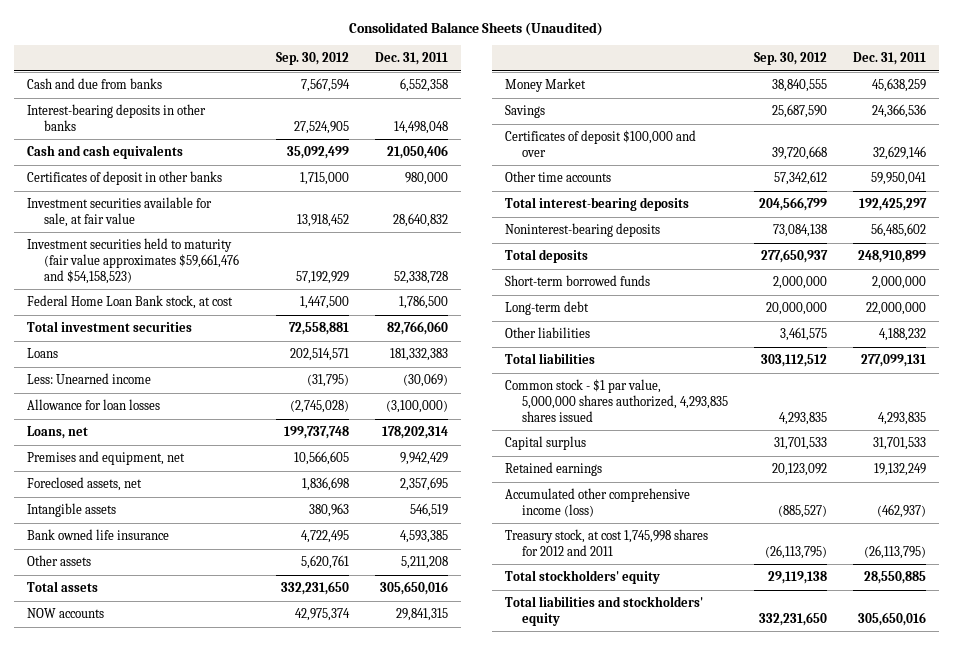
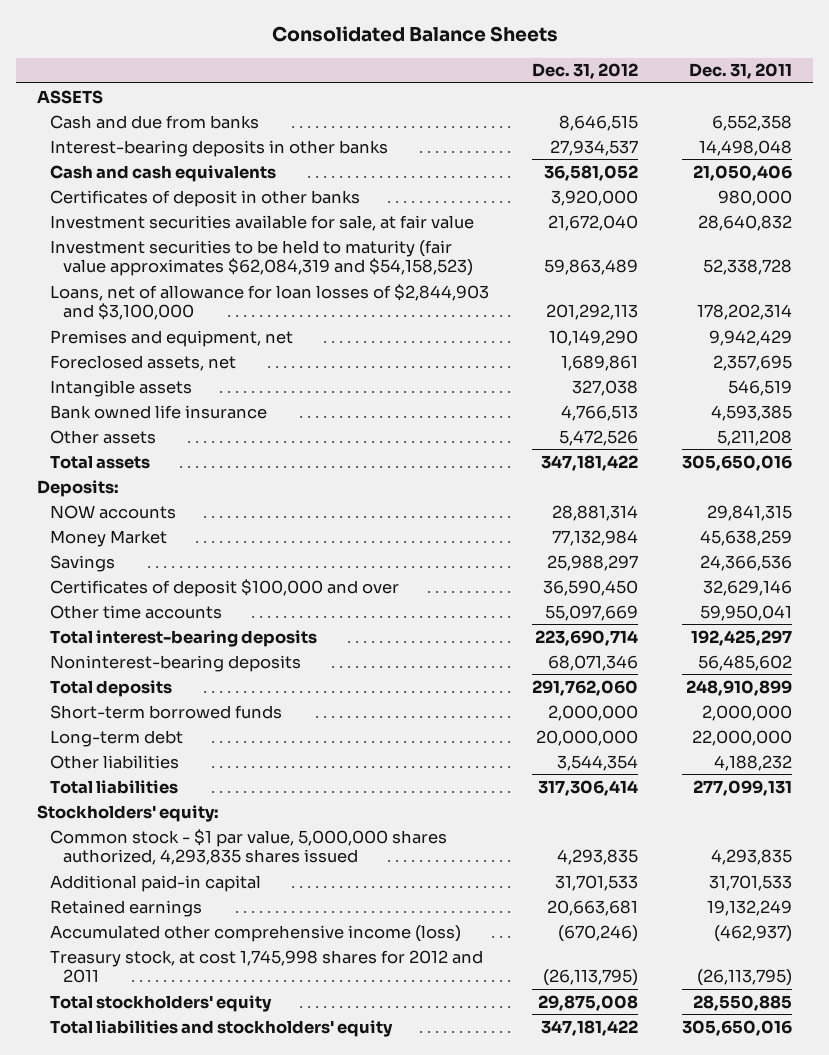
- Consolidated Balance Sheets (Unaudited)
+ Consolidated Balance Sheets
- | Sep. 30, 2012 | Dec. 31, 2011
+ | Dec. 31, 2012 | Dec. 31, 2011
+ ASSETS
- Investment securities held to maturity (fair value approximates $59,661,476 and $54,158,523) | 57,192,929 | 52,338,728
- Federal Home Loan Bank stock, at cost | 1,447,500 | 1,786,500
- Total investment securities | 72,558,881 | 82,766,060
- Loans | 202,514,571 | 181,332,383
- Less: Unearned income | (31,795) | (30,069)
- Allowance for loan losses | (2,745,028) | (3,100,000)
- Loans, net | 199,737,748 | 178,202,314
+ Investment securities to be held to maturity (fair value approximates $62,084,319 and $54,158,523) | 59,863,489 | 52,338,728
+ Loans, net of allowance for loan losses of $2,844,903 and $3,100,000 | 201,292,113 | 178,202,314
+ Deposits:
+ Stockholders' equity:
- Capital surplus | 31,701,533 | 31,701,533
+ Additional paid-in capital | 31,701,533 | 31,701,533

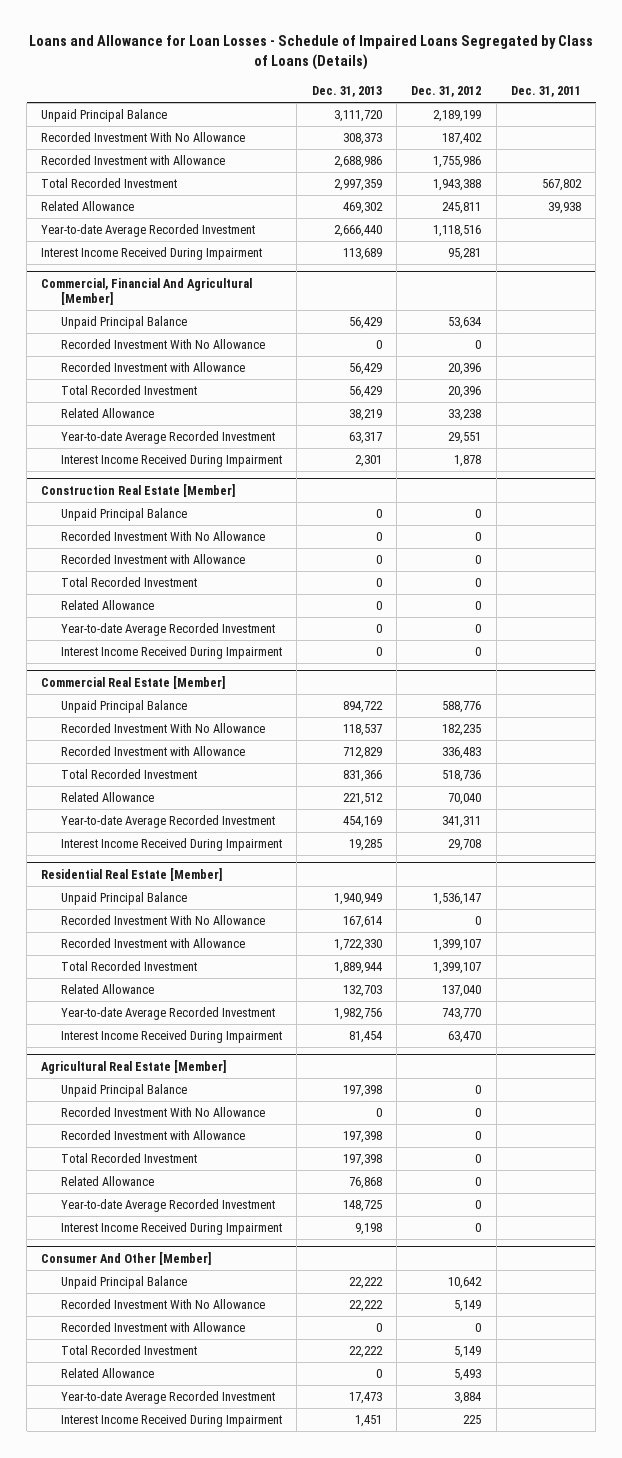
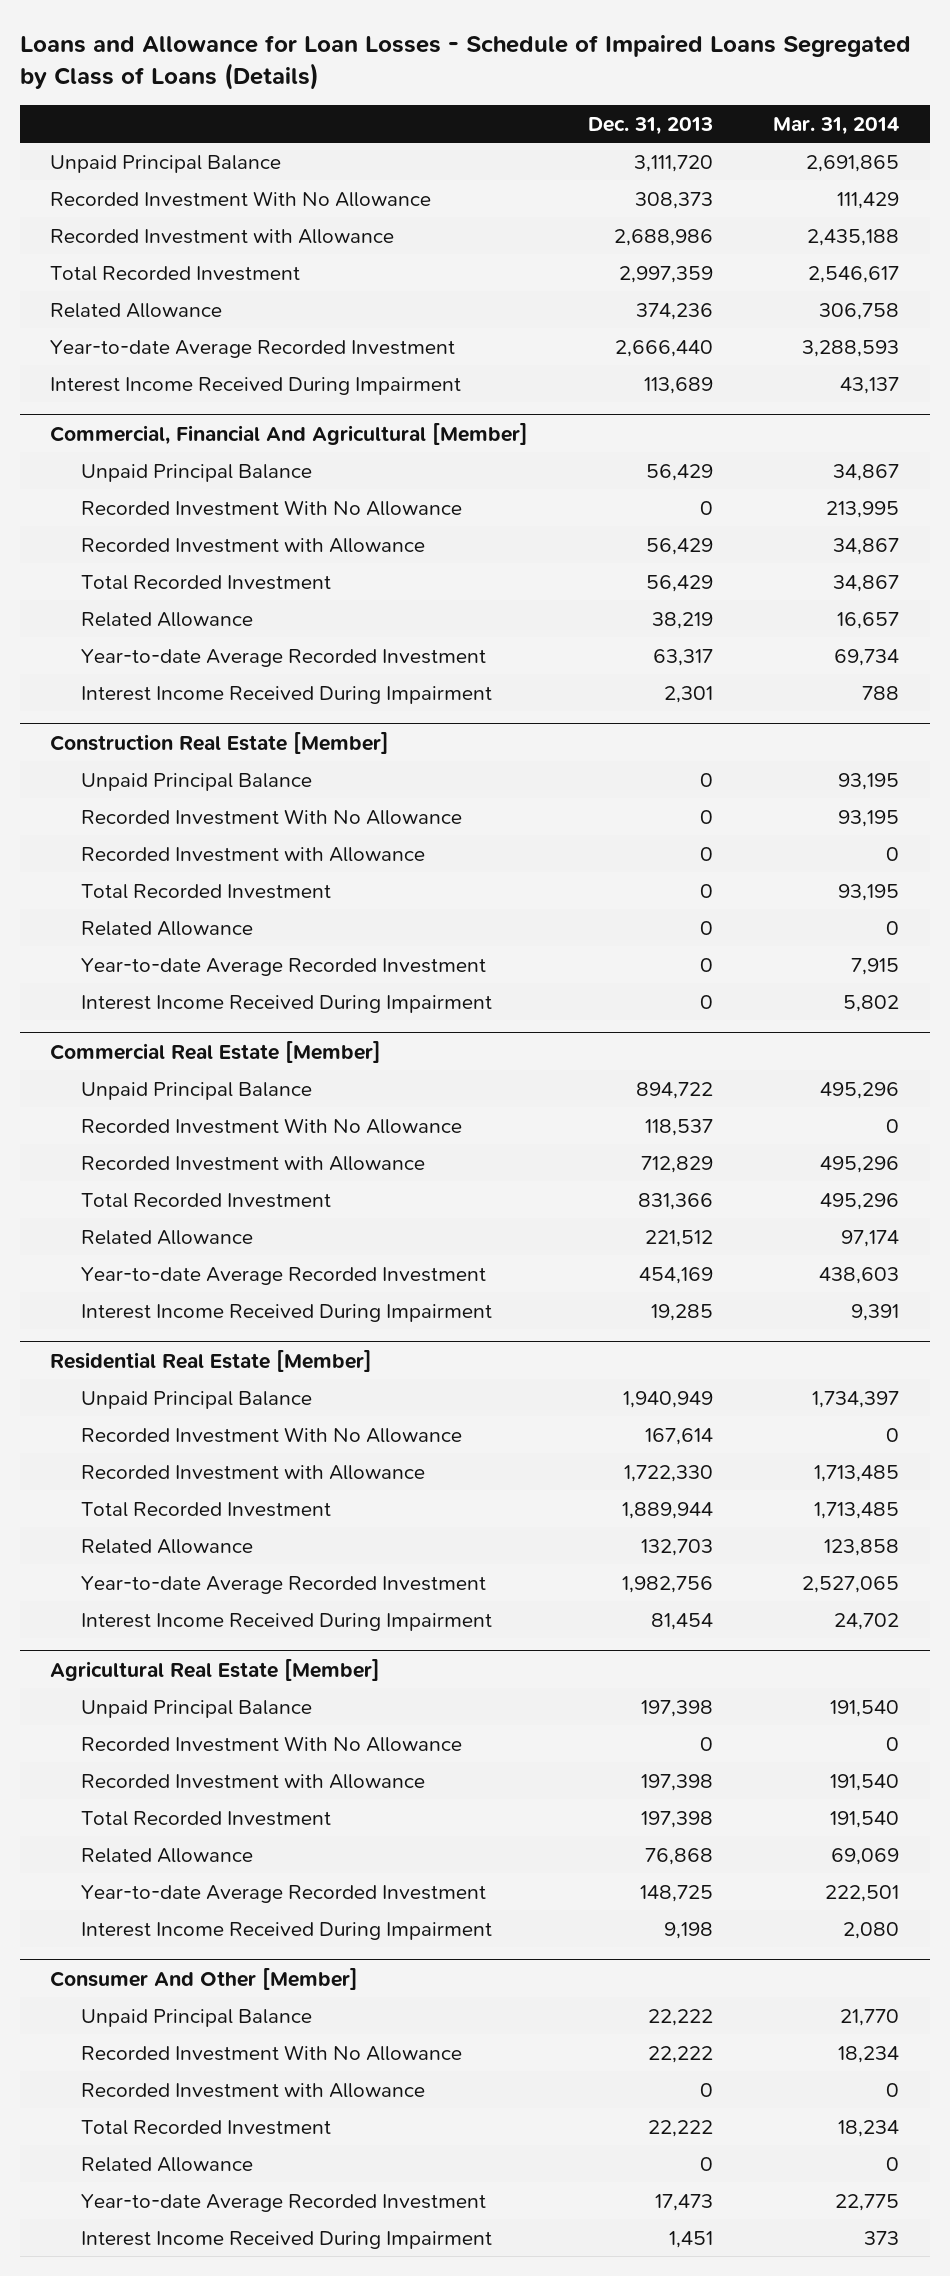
- | Dec. 31, 2013 | Dec. 31, 2012 | Dec. 31, 2011
+ | Dec. 31, 2013 | Mar. 31, 2014
- Related Allowance | 469,302 | 245,811 | 39,938
+ Related Allowance | 374,236 | 306,758

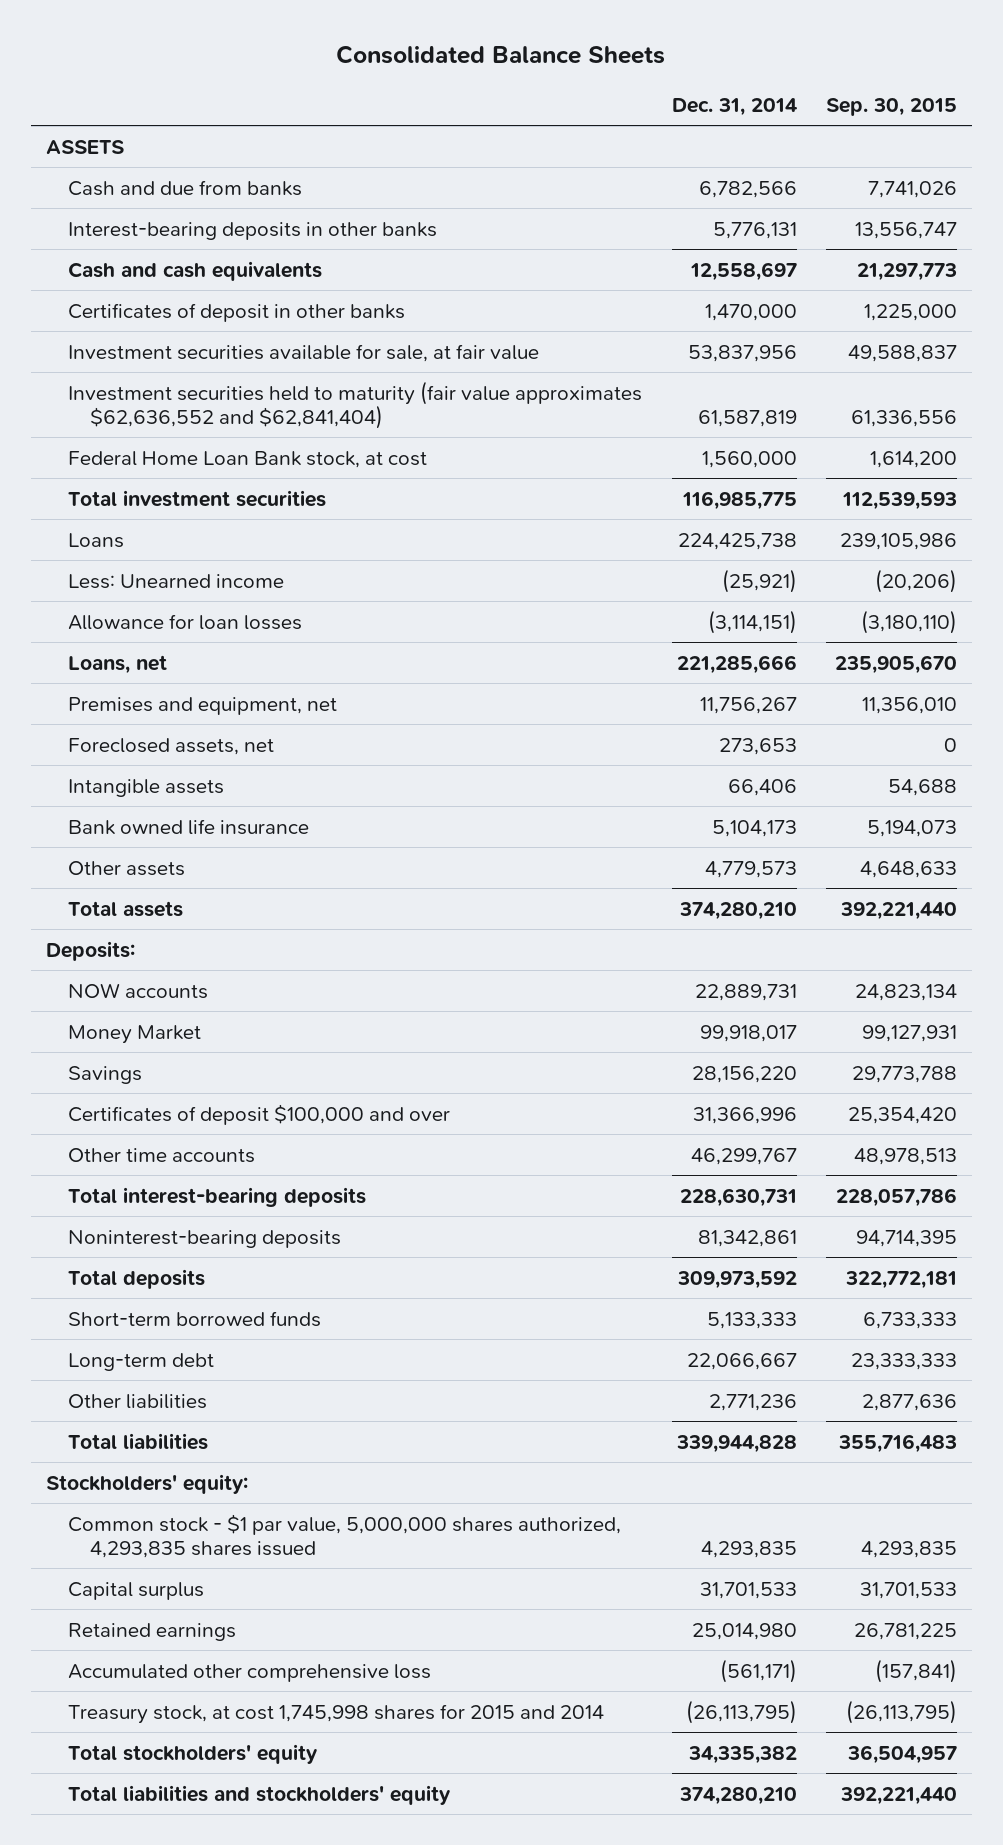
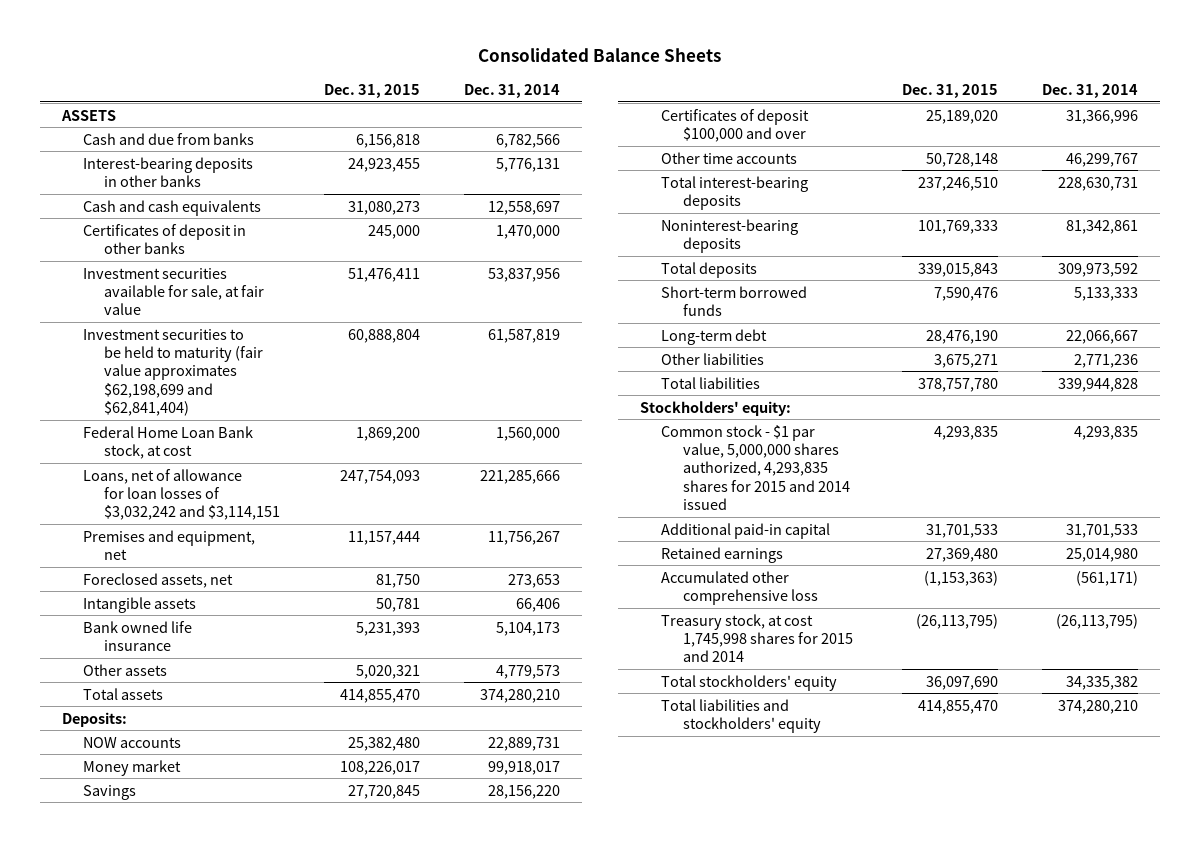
- | Dec. 31, 2014 | Sep. 30, 2015
+ | Dec. 31, 2015 | Dec. 31, 2014
- Investment securities held to maturity (fair value approximates $62,636,552 and $62,841,404) | 61,587,819 | 61,336,556
+ Investment securities to be held to maturity (fair value approximates $62,198,699 and $62,841,404) | 60,888,804 | 61,587,819
- Total investment securities | 116,985,775 | 112,539,593
- Loans | 224,425,738 | 239,105,986
- Less: Unearned income | (25,921) | (20,206)
- Allowance for loan losses | (3,114,151) | (3,180,110)
- Loans, net | 221,285,666 | 235,905,670
+ Loans, net of allowance for loan losses of $3,032,242 and $3,114,151 | 247,754,093 | 221,285,666
- Money Market | 99,918,017 | 99,127,931
+ Money market | 108,226,017 | 99,918,017
- Common stock - $1 par value, 5,000,000 shares authorized, 4,293,835 shares issued | 4,293,835 | 4,293,835
- Capital surplus | 31,701,533 | 31,701,533
+ Common stock - $1 par value, 5,000,000 shares authorized, 4,293,835 shares for 2015 and 2014 issued | 4,293,835 | 4,293,835
+ Additional paid-in capital | 31,701,533 | 31,701,533

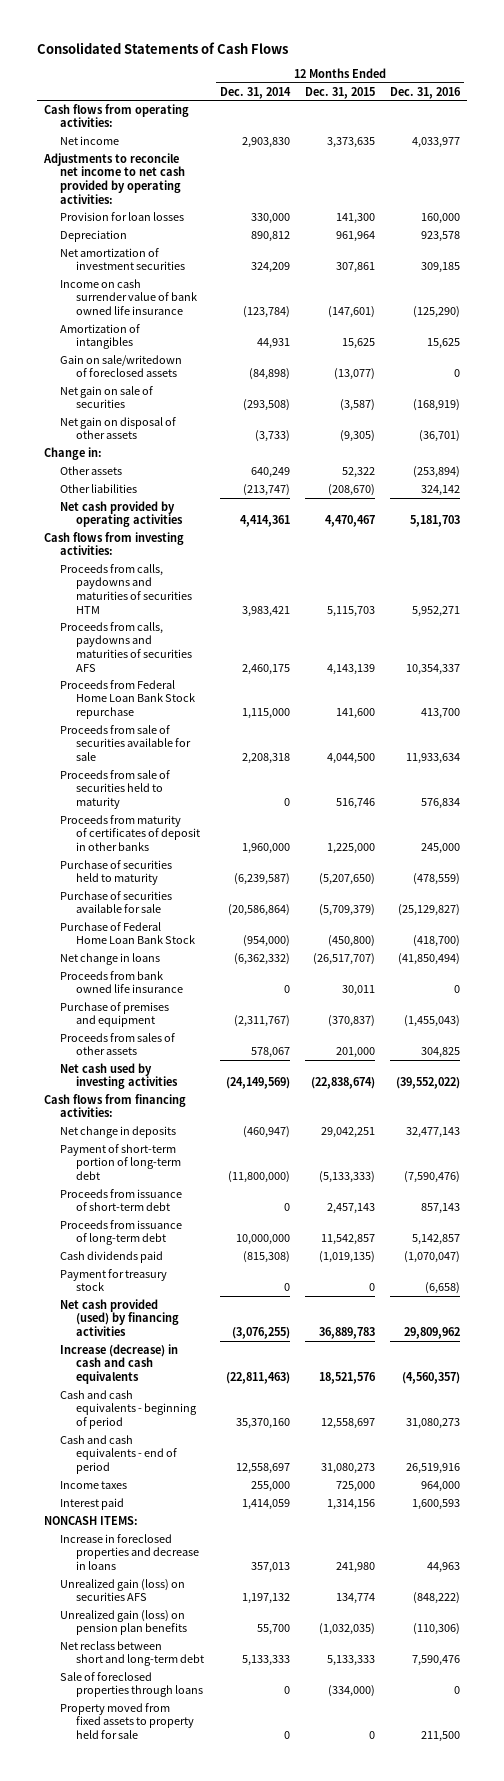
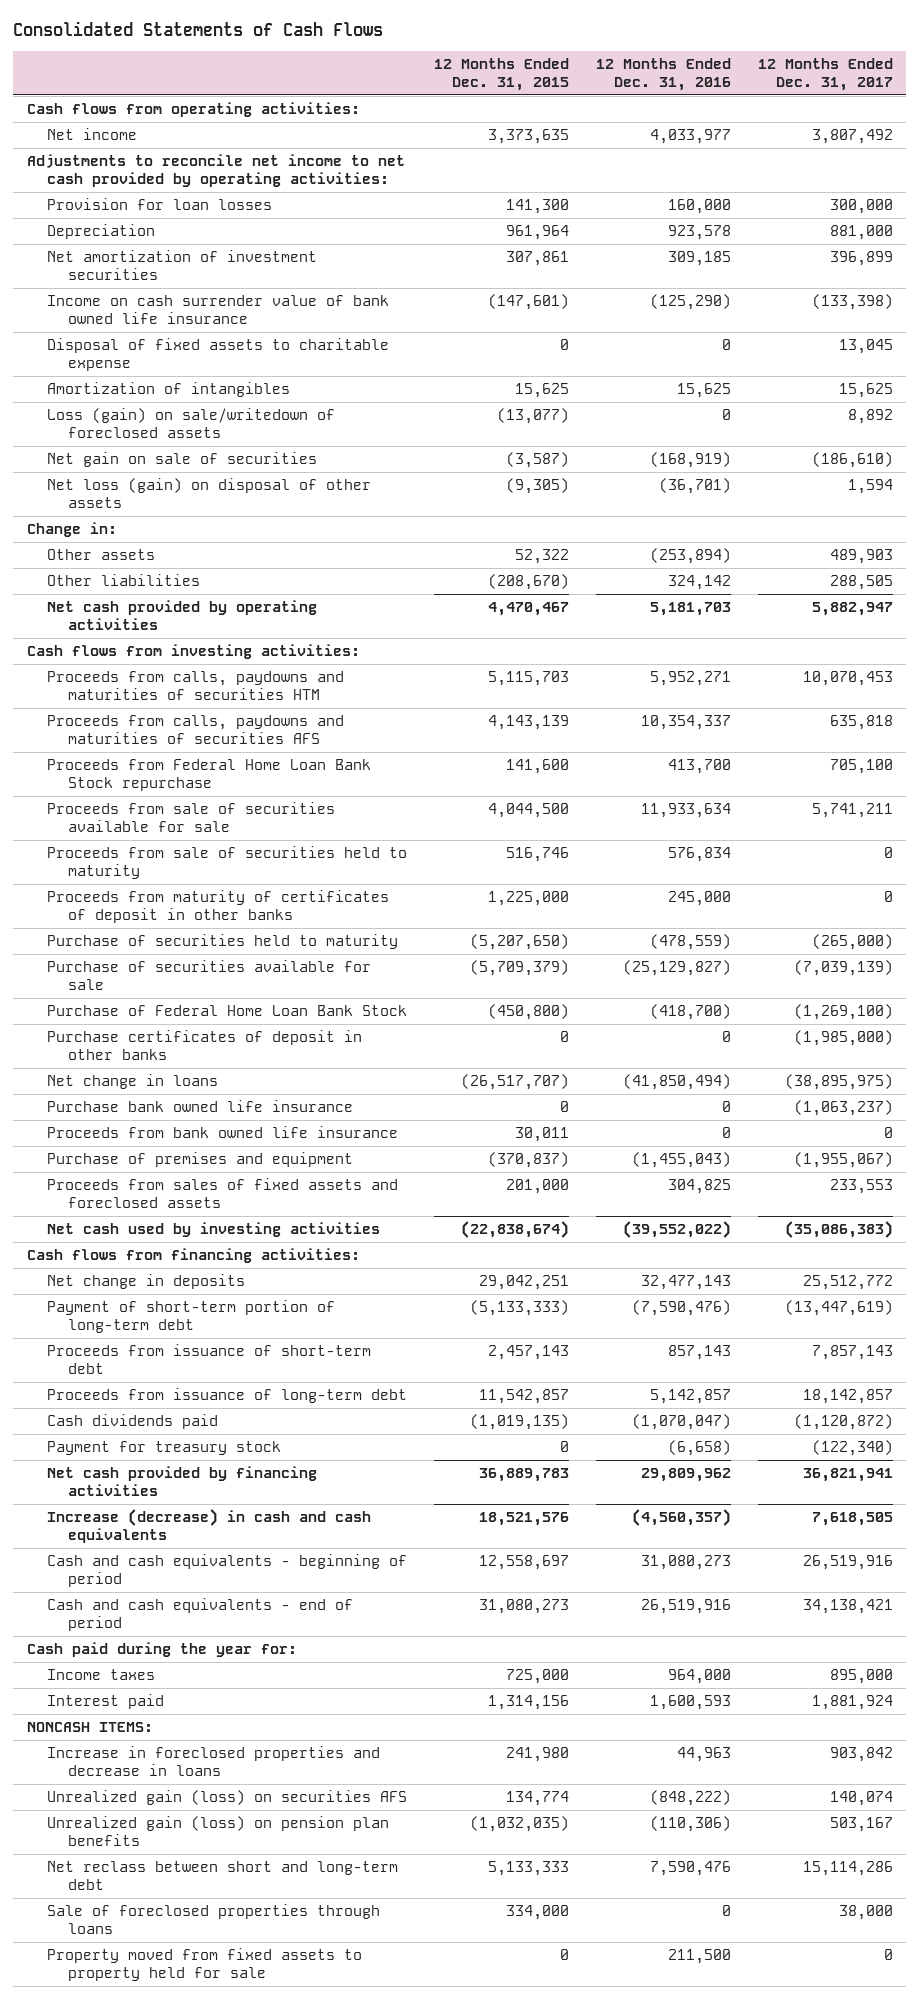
- | 12 Months Ended Dec. 31, 2014 | 12 Months Ended Dec. 31, 2015 | 12 Months Ended Dec. 31, 2016
+ | 12 Months Ended Dec. 31, 2015 | 12 Months Ended Dec. 31, 2016 | 12 Months Ended Dec. 31, 2017
+ Disposal of fixed assets to charitable expense | 0 | 0 | 13,045
- Gain on sale/writedown of foreclosed assets | (84,898) | (13,077) | 0
+ Loss (gain) on sale/writedown of foreclosed assets | (13,077) | 0 | 8,892
- Net gain on disposal of other assets | (3,733) | (9,305) | (36,701)
+ Net loss (gain) on disposal of other assets | (9,305) | (36,701) | 1,594
+ Purchase certificates of deposit in other banks | 0 | 0 | (1,985,000)
+ Purchase bank owned life insurance | 0 | 0 | (1,063,237)
- Proceeds from sales of other assets | 578,067 | 201,000 | 304,825
+ Proceeds from sales of fixed assets and foreclosed assets | 201,000 | 304,825 | 233,553
- Net cash provided (used) by financing activities | (3,076,255) | 36,889,783 | 29,809,962
+ Net cash provided by financing activities | 36,889,783 | 29,809,962 | 36,821,941
+ Cash paid during the year for:
- Sale of foreclosed properties through loans | 0 | (334,000) | 0
+ Sale of foreclosed properties through loans | 334,000 | 0 | 38,000

